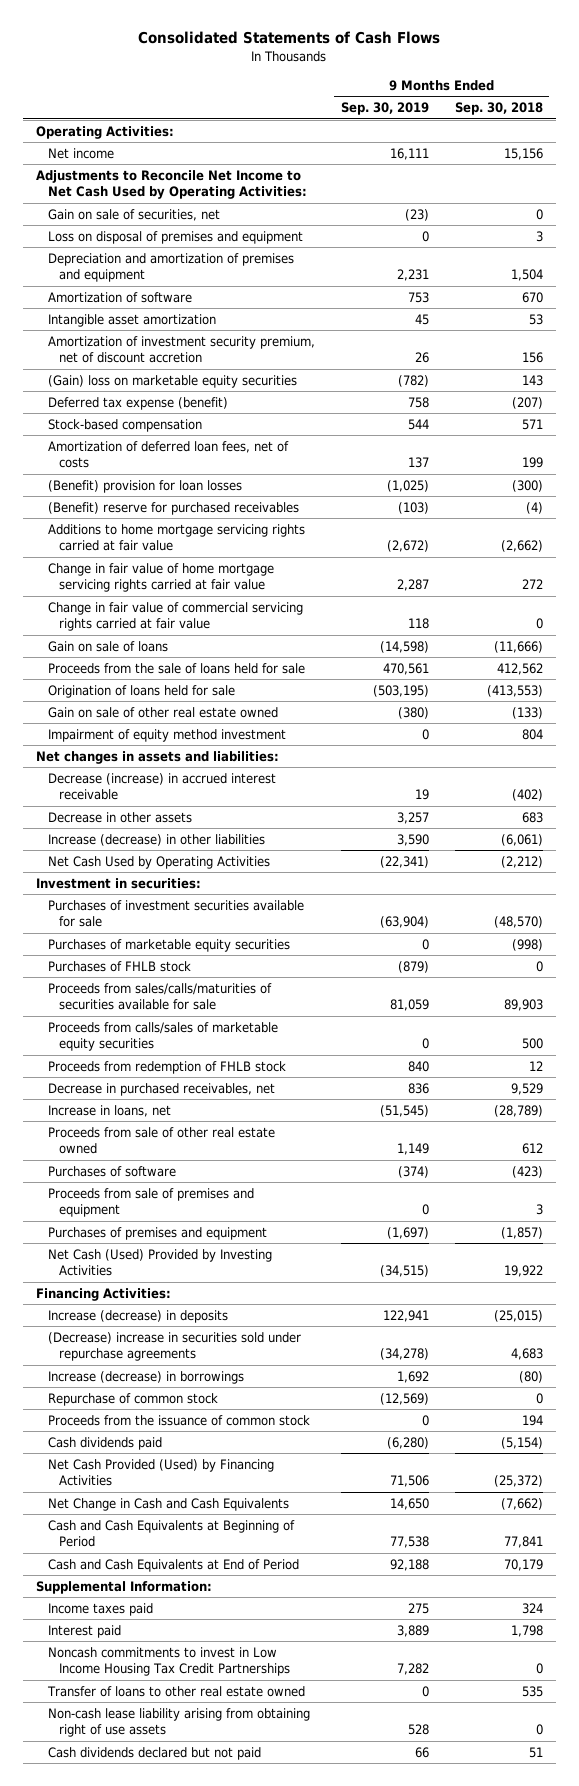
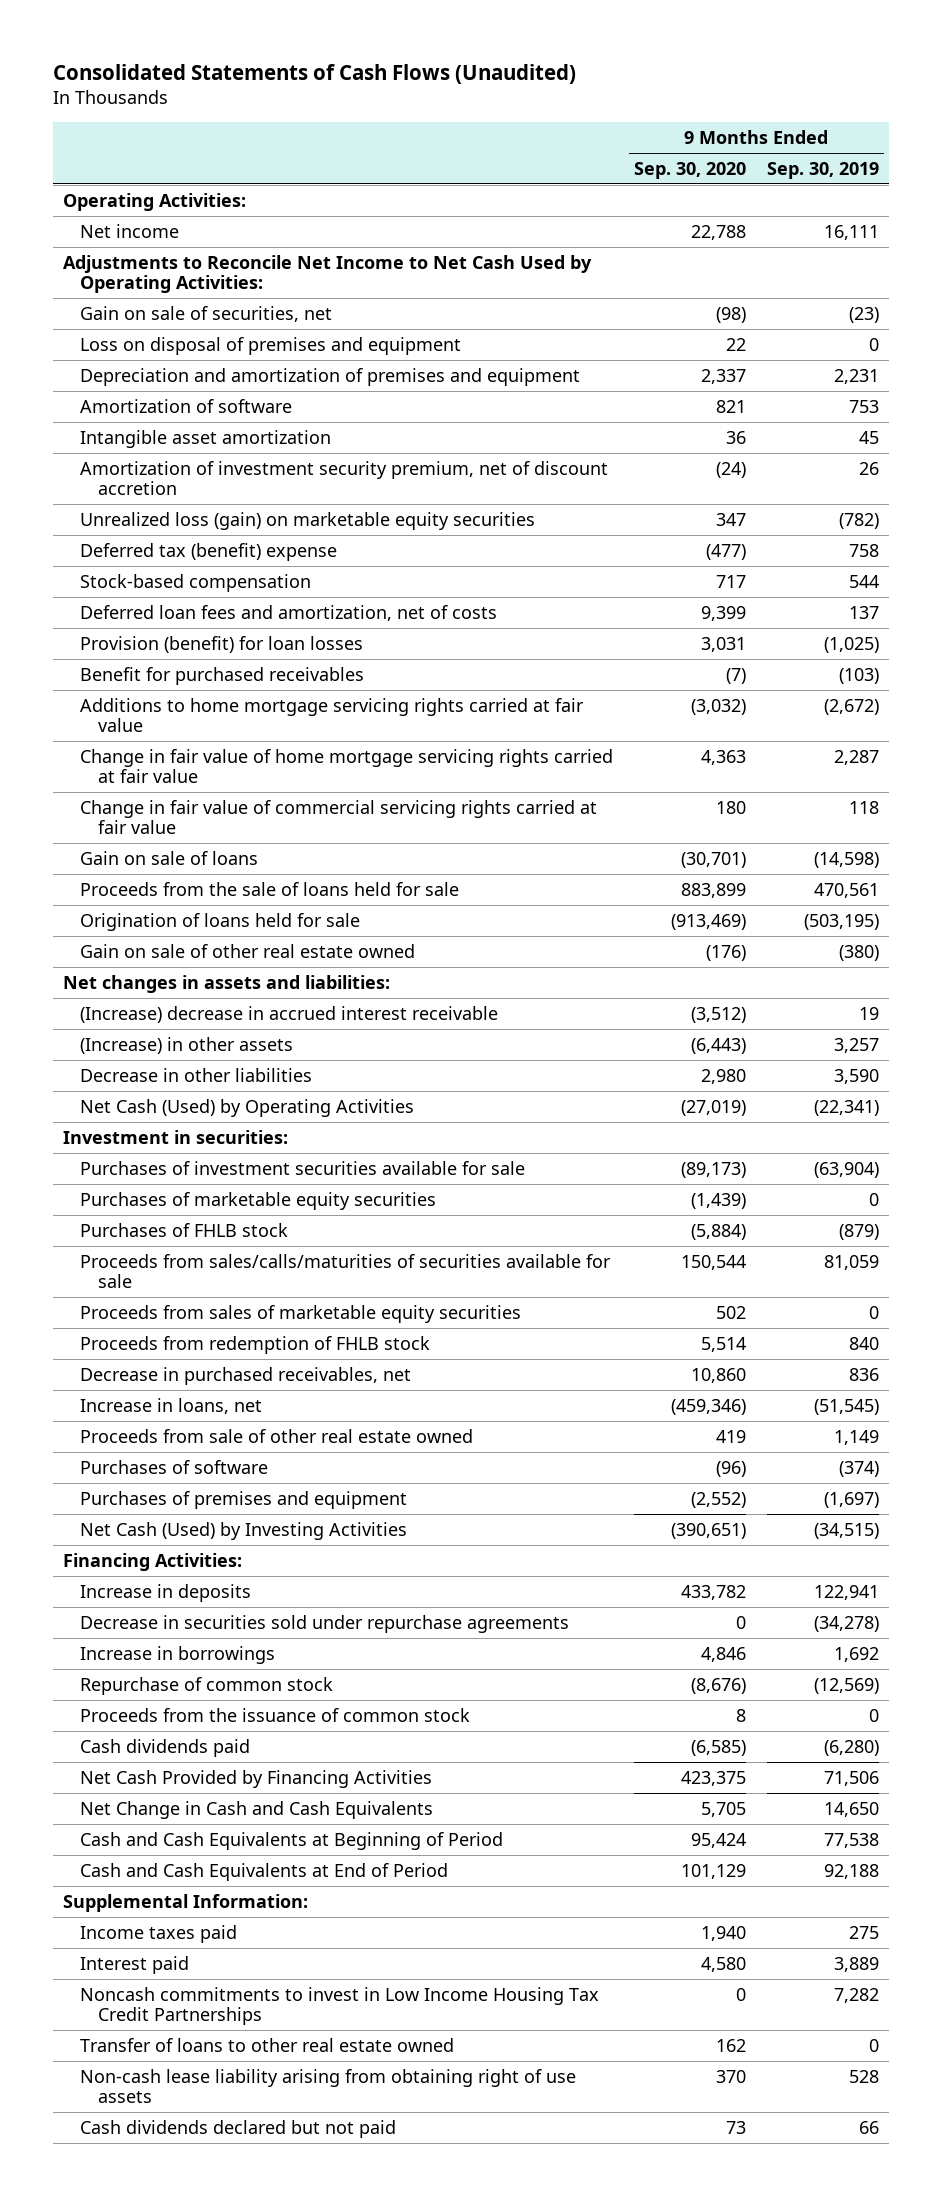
- Consolidated Statements of Cash Flows
+ Consolidated Statements of Cash Flows (Unaudited)
- | 9 Months Ended Sep. 30, 2019 | 9 Months Ended Sep. 30, 2018
+ | 9 Months Ended Sep. 30, 2020 | 9 Months Ended Sep. 30, 2019
- (Gain) loss on marketable equity securities | (782) | 143
- Deferred tax expense (benefit) | 758 | (207)
+ Unrealized loss (gain) on marketable equity securities | 347 | (782)
+ Deferred tax (benefit) expense | (477) | 758
- Amortization of deferred loan fees, net of costs | 137 | 199
- (Benefit) provision for loan losses | (1,025) | (300)
- (Benefit) reserve for purchased receivables | (103) | (4)
+ Deferred loan fees and amortization, net of costs | 9,399 | 137
+ Provision (benefit) for loan losses | 3,031 | (1,025)
+ Benefit for purchased receivables | (7) | (103)
- Impairment of equity method investment | 0 | 804
- Decrease (increase) in accrued interest receivable | 19 | (402)
- Decrease in other assets | 3,257 | 683
- Increase (decrease) in other liabilities | 3,590 | (6,061)
- Net Cash Used by Operating Activities | (22,341) | (2,212)
+ (Increase) decrease in accrued interest receivable | (3,512) | 19
+ (Increase) in other assets | (6,443) | 3,257
+ Decrease in other liabilities | 2,980 | 3,590
+ Net Cash (Used) by Operating Activities | (27,019) | (22,341)
- Proceeds from calls/sales of marketable equity securities | 0 | 500
+ Proceeds from sales of marketable equity securities | 502 | 0
- Proceeds from sale of premises and equipment | 0 | 3
- Net Cash (Used) Provided by Investing Activities | (34,515) | 19,922
+ Net Cash (Used) by Investing Activities | (390,651) | (34,515)
- Increase (decrease) in deposits | 122,941 | (25,015)
- (Decrease) increase in securities sold under repurchase agreements | (34,278) | 4,683
- Increase (decrease) in borrowings | 1,692 | (80)
+ Increase in deposits | 433,782 | 122,941
+ Decrease in securities sold under repurchase agreements | 0 | (34,278)
+ Increase in borrowings | 4,846 | 1,692
- Net Cash Provided (Used) by Financing Activities | 71,506 | (25,372)
+ Net Cash Provided by Financing Activities | 423,375 | 71,506

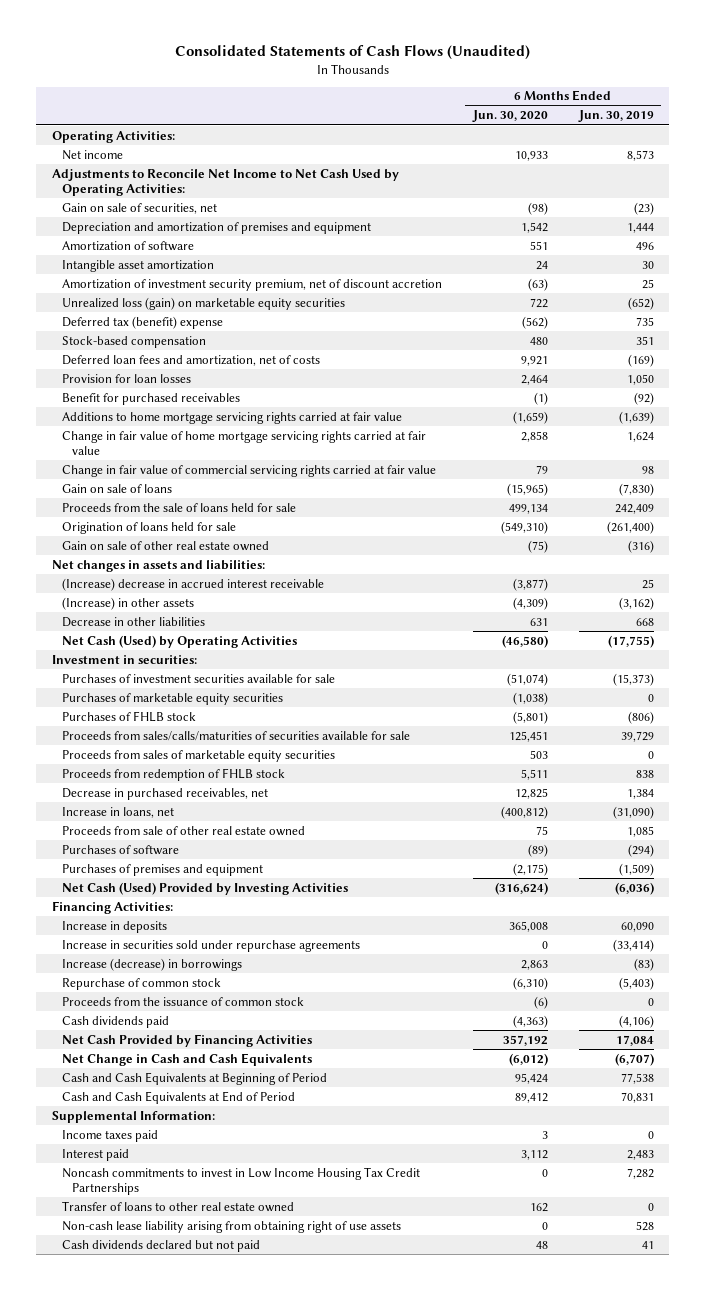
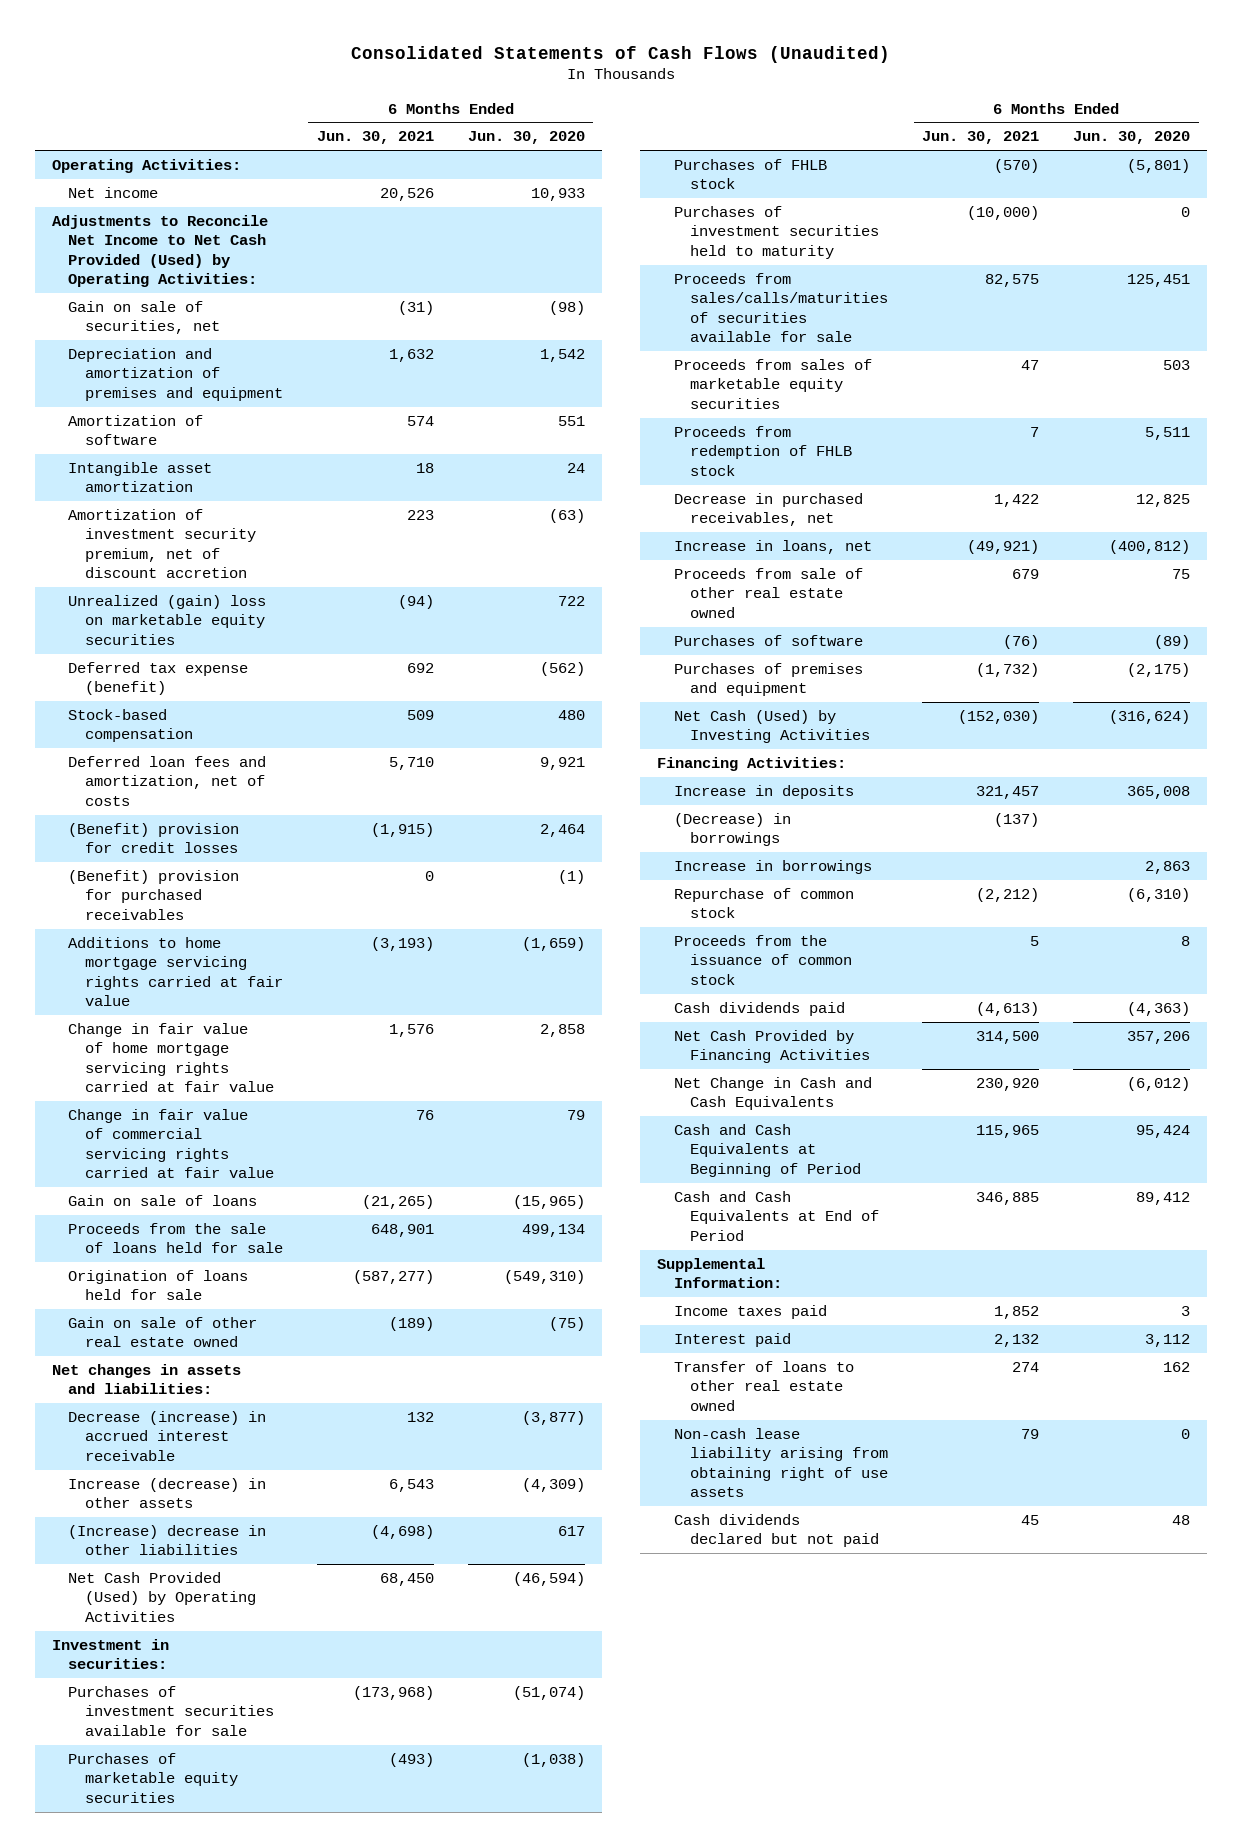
- | 6 Months Ended Jun. 30, 2020 | 6 Months Ended Jun. 30, 2019
+ | 6 Months Ended Jun. 30, 2021 | 6 Months Ended Jun. 30, 2020
- Adjustments to Reconcile Net Income to Net Cash Used by Operating Activities:
+ Adjustments to Reconcile Net Income to Net Cash Provided (Used) by Operating Activities:
- Unrealized loss (gain) on marketable equity securities | 722 | (652)
- Deferred tax (benefit) expense | (562) | 735
+ Unrealized (gain) loss on marketable equity securities | (94) | 722
+ Deferred tax expense (benefit) | 692 | (562)
- Provision for loan losses | 2,464 | 1,050
- Benefit for purchased receivables | (1) | (92)
+ (Benefit) provision for credit losses | (1,915) | 2,464
+ (Benefit) provision for purchased receivables | 0 | (1)
- (Increase) decrease in accrued interest receivable | (3,877) | 25
- (Increase) in other assets | (4,309) | (3,162)
- Decrease in other liabilities | 631 | 668
- Net Cash (Used) by Operating Activities | (46,580) | (17,755)
+ Decrease (increase) in accrued interest receivable | 132 | (3,877)
+ Increase (decrease) in other assets | 6,543 | (4,309)
+ (Increase) decrease in other liabilities | (4,698) | 617
+ Net Cash Provided (Used) by Operating Activities | 68,450 | (46,594)
+ Purchases of investment securities held to maturity | (10,000) | 0
- Net Cash (Used) Provided by Investing Activities | (316,624) | (6,036)
+ Net Cash (Used) by Investing Activities | (152,030) | (316,624)
- Increase in securities sold under repurchase agreements | 0 | (33,414)
- Increase (decrease) in borrowings | 2,863 | (83)
+ (Decrease) in borrowings | (137) |
+ Increase in borrowings | | 2,863
- Proceeds from the issuance of common stock | (6) | 0
+ Proceeds from the issuance of common stock | 5 | 8
- Net Cash Provided by Financing Activities | 357,192 | 17,084
+ Net Cash Provided by Financing Activities | 314,500 | 357,206
- Noncash commitments to invest in Low Income Housing Tax Credit Partnerships | 0 | 7,282

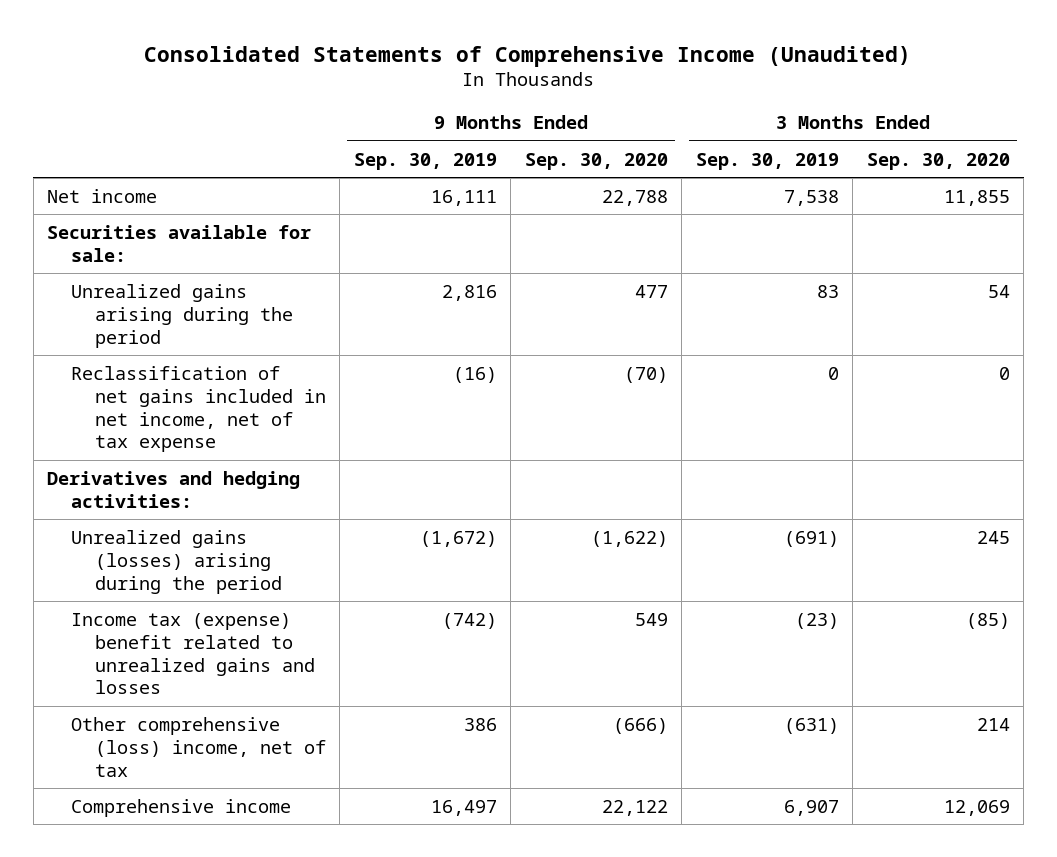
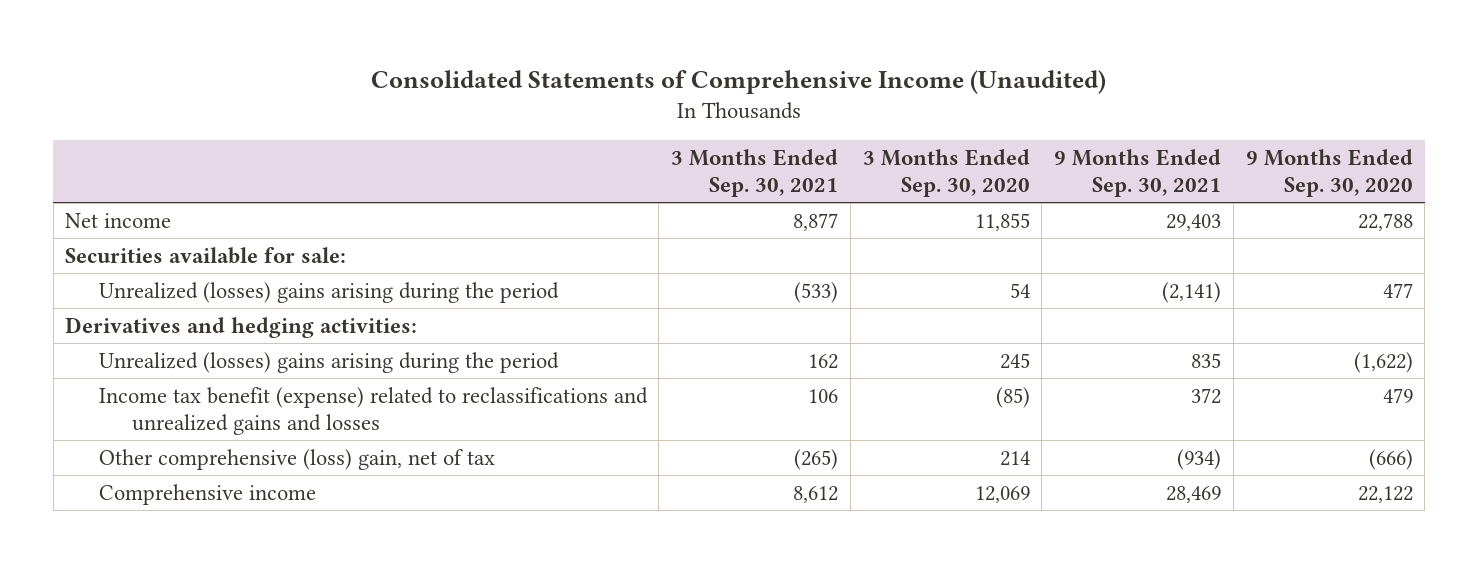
- | 9 Months Ended Sep. 30, 2019 | 9 Months Ended Sep. 30, 2020 | 3 Months Ended Sep. 30, 2019 | 3 Months Ended Sep. 30, 2020
+ | 3 Months Ended Sep. 30, 2021 | 3 Months Ended Sep. 30, 2020 | 9 Months Ended Sep. 30, 2021 | 9 Months Ended Sep. 30, 2020
- Unrealized gains arising during the period | 2,816 | 477 | 83 | 54
- Reclassification of net gains included in net income, net of tax expense | (16) | (70) | 0 | 0
+ Unrealized (losses) gains arising during the period | (533) | 54 | (2,141) | 477
- Unrealized gains (losses) arising during the period | (1,672) | (1,622) | (691) | 245
- Income tax (expense) benefit related to unrealized gains and losses | (742) | 549 | (23) | (85)
- Other comprehensive (loss) income, net of tax | 386 | (666) | (631) | 214
+ Unrealized (losses) gains arising during the period | 162 | 245 | 835 | (1,622)
+ Income tax benefit (expense) related to reclassifications and unrealized gains and losses | 106 | (85) | 372 | 479
+ Other comprehensive (loss) gain, net of tax | (265) | 214 | (934) | (666)

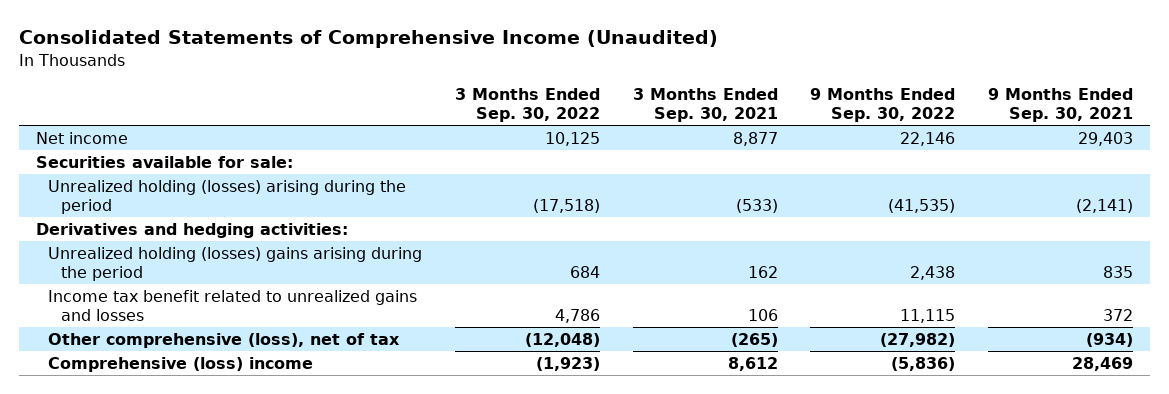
- | 3 Months Ended Sep. 30, 2021 | 3 Months Ended Sep. 30, 2020 | 9 Months Ended Sep. 30, 2021 | 9 Months Ended Sep. 30, 2020
+ | 3 Months Ended Sep. 30, 2022 | 3 Months Ended Sep. 30, 2021 | 9 Months Ended Sep. 30, 2022 | 9 Months Ended Sep. 30, 2021
- Unrealized (losses) gains arising during the period | (533) | 54 | (2,141) | 477
+ Unrealized holding (losses) arising during the period | (17,518) | (533) | (41,535) | (2,141)
- Unrealized (losses) gains arising during the period | 162 | 245 | 835 | (1,622)
- Income tax benefit (expense) related to reclassifications and unrealized gains and losses | 106 | (85) | 372 | 479
- Other comprehensive (loss) gain, net of tax | (265) | 214 | (934) | (666)
- Comprehensive income | 8,612 | 12,069 | 28,469 | 22,122
+ Unrealized holding (losses) gains arising during the period | 684 | 162 | 2,438 | 835
+ Income tax benefit related to unrealized gains and losses | 4,786 | 106 | 11,115 | 372
+ Other comprehensive (loss), net of tax | (12,048) | (265) | (27,982) | (934)
+ Comprehensive (loss) income | (1,923) | 8,612 | (5,836) | 28,469

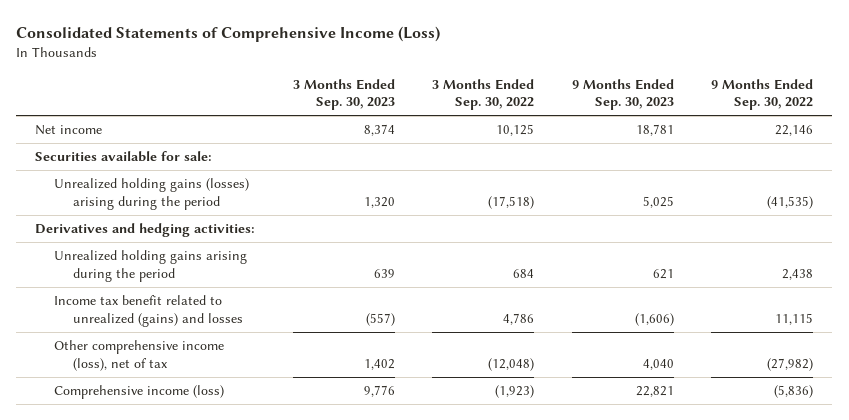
- Consolidated Statements of Comprehensive Income (Unaudited)
+ Consolidated Statements of Comprehensive Income (Loss)
- | 3 Months Ended Sep. 30, 2022 | 3 Months Ended Sep. 30, 2021 | 9 Months Ended Sep. 30, 2022 | 9 Months Ended Sep. 30, 2021
+ | 3 Months Ended Sep. 30, 2023 | 3 Months Ended Sep. 30, 2022 | 9 Months Ended Sep. 30, 2023 | 9 Months Ended Sep. 30, 2022
- Unrealized holding (losses) arising during the period | (17,518) | (533) | (41,535) | (2,141)
+ Unrealized holding gains (losses) arising during the period | 1,320 | (17,518) | 5,025 | (41,535)
- Unrealized holding (losses) gains arising during the period | 684 | 162 | 2,438 | 835
- Income tax benefit related to unrealized gains and losses | 4,786 | 106 | 11,115 | 372
- Other comprehensive (loss), net of tax | (12,048) | (265) | (27,982) | (934)
- Comprehensive (loss) income | (1,923) | 8,612 | (5,836) | 28,469
+ Unrealized holding gains arising during the period | 639 | 684 | 621 | 2,438
+ Income tax benefit related to unrealized (gains) and losses | (557) | 4,786 | (1,606) | 11,115
+ Other comprehensive income (loss), net of tax | 1,402 | (12,048) | 4,040 | (27,982)
+ Comprehensive income (loss) | 9,776 | (1,923) | 22,821 | (5,836)

